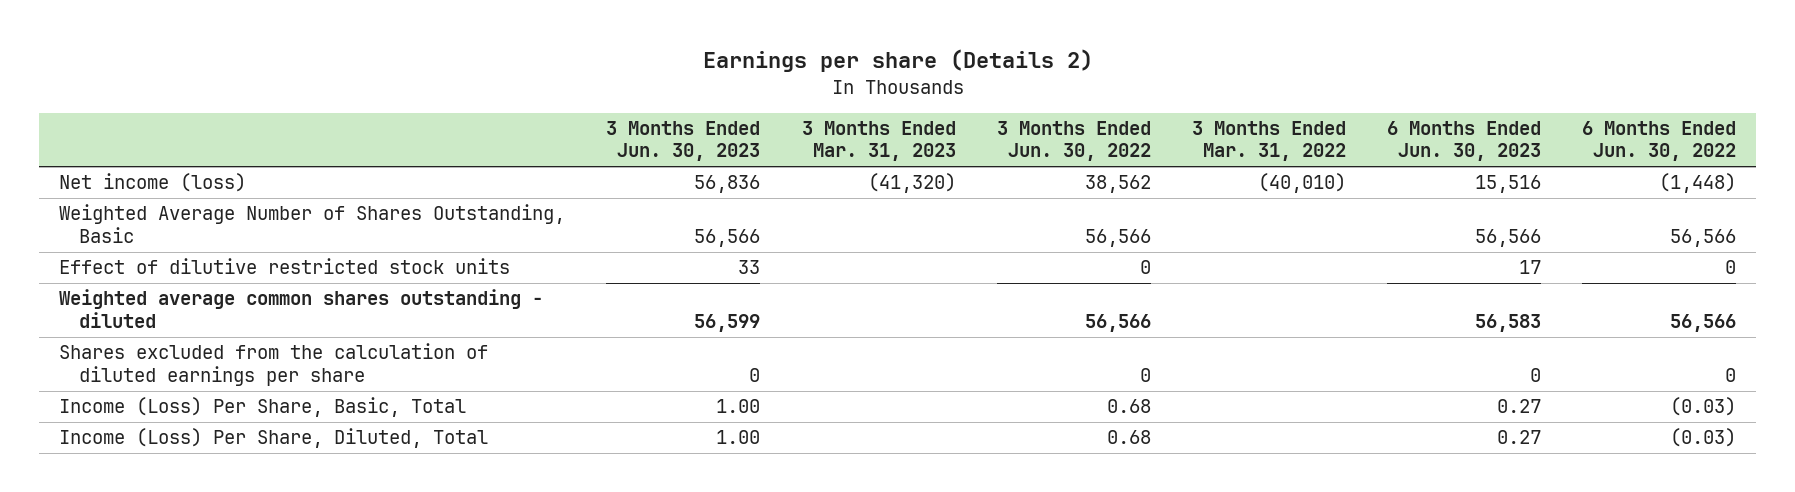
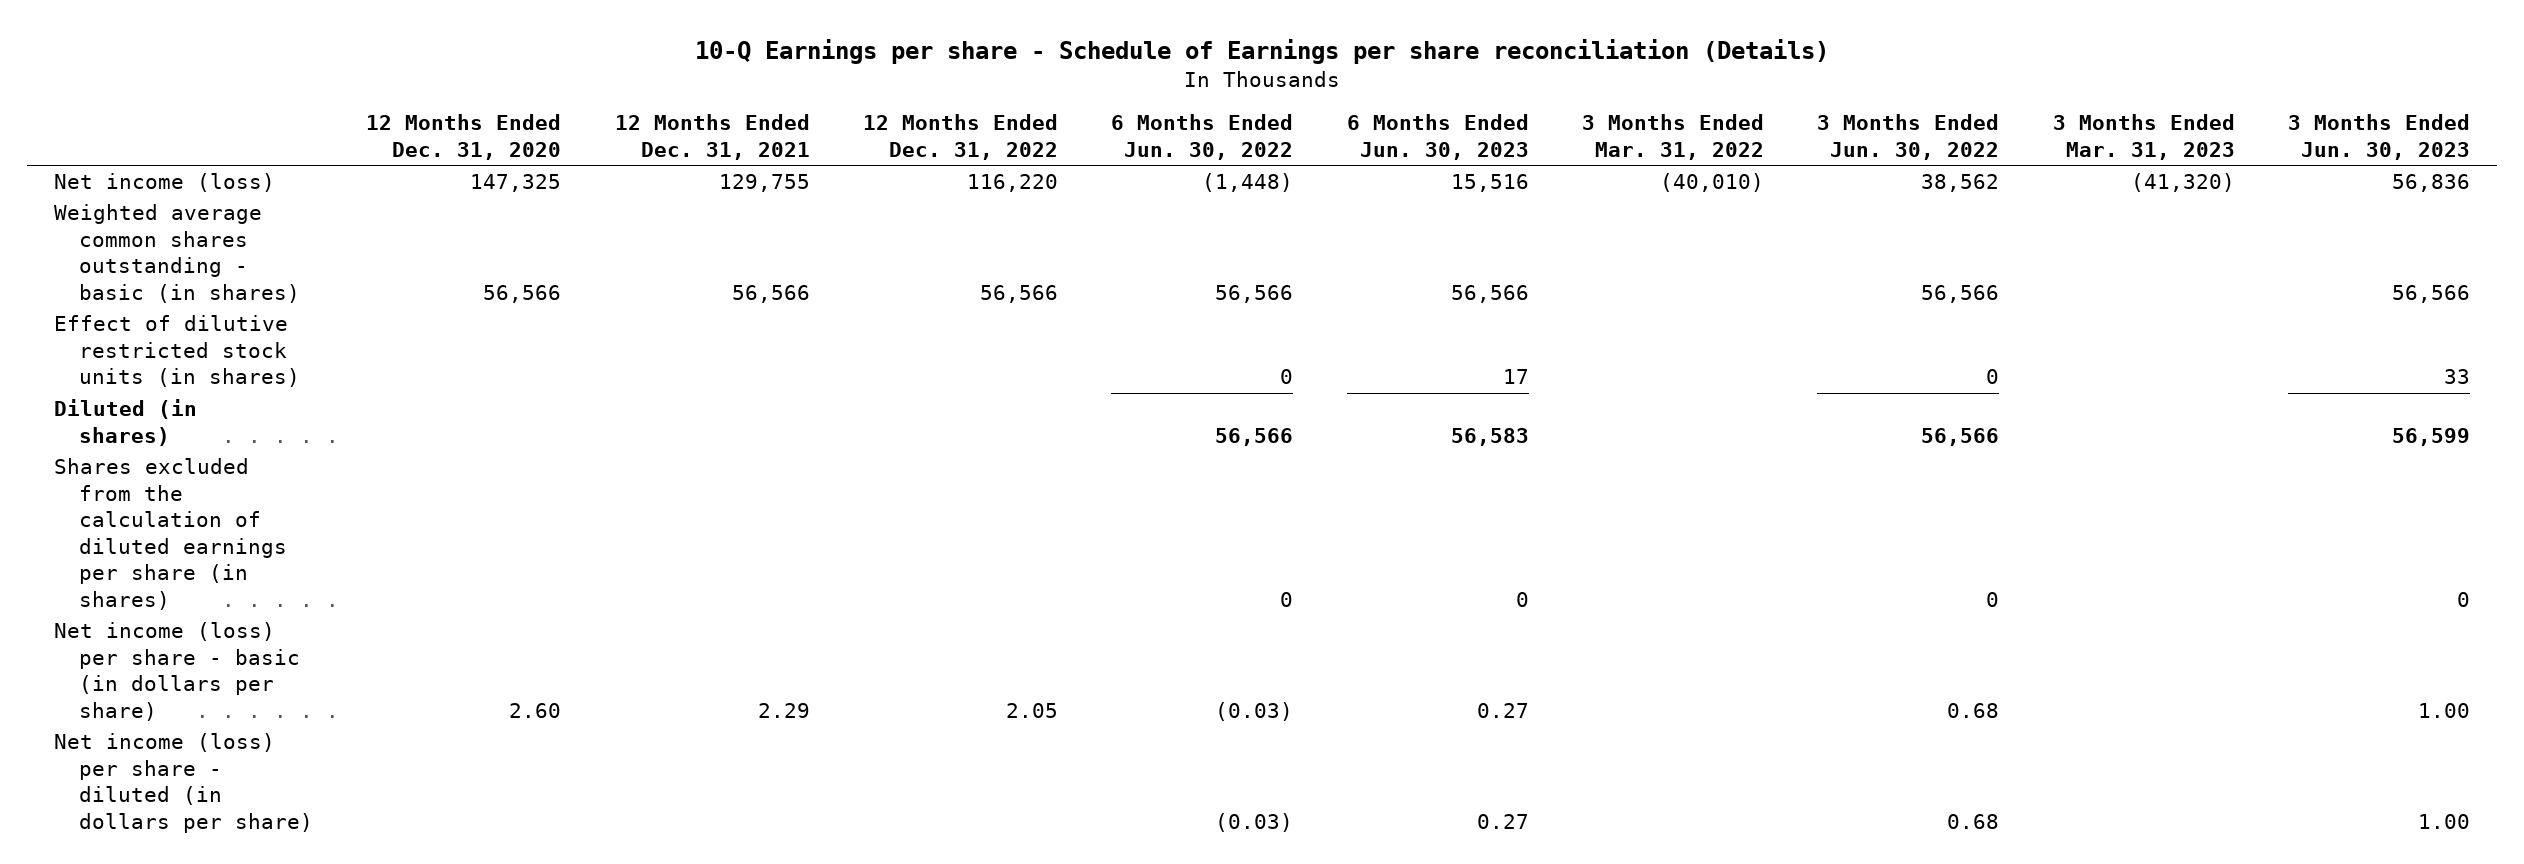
- Earnings per share (Details 2)
+ 10-Q Earnings per share - Schedule of Earnings per share reconciliation (Details)
- | 3 Months Ended Jun. 30, 2023 | 3 Months Ended Mar. 31, 2023 | 3 Months Ended Jun. 30, 2022 | 3 Months Ended Mar. 31, 2022 | 6 Months Ended Jun. 30, 2023 | 6 Months Ended Jun. 30, 2022
+ | 12 Months Ended Dec. 31, 2020 | 12 Months Ended Dec. 31, 2021 | 12 Months Ended Dec. 31, 2022 | 6 Months Ended Jun. 30, 2022 | 6 Months Ended Jun. 30, 2023 | 3 Months Ended Mar. 31, 2022 | 3 Months Ended Jun. 30, 2022 | 3 Months Ended Mar. 31, 2023 | 3 Months Ended Jun. 30, 2023
- Weighted Average Number of Shares Outstanding, Basic | 56,566 | | 56,566 | | 56,566 | 56,566
- Effect of dilutive restricted stock units | 33 | | 0 | | 17 | 0
- Weighted average common shares outstanding - diluted | 56,599 | | 56,566 | | 56,583 | 56,566
- Shares excluded from the calculation of diluted earnings per share | 0 | | 0 | | 0 | 0
- Income (Loss) Per Share, Basic, Total | 1.00 | | 0.68 | | 0.27 | (0.03)
- Income (Loss) Per Share, Diluted, Total | 1.00 | | 0.68 | | 0.27 | (0.03)
+ Weighted average common shares outstanding - basic (in shares) | 56,566 | 56,566 | 56,566 | 56,566 | 56,566 | | 56,566 | | 56,566
+ Effect of dilutive restricted stock units (in shares) | | | | 0 | 17 | | 0 | | 33
+ Diluted (in shares) | | | | 56,566 | 56,583 | | 56,566 | | 56,599
+ Shares excluded from the calculation of diluted earnings per share (in shares) | | | | 0 | 0 | | 0 | | 0
+ Net income (loss) per share - basic (in dollars per share) | 2.60 | 2.29 | 2.05 | (0.03) | 0.27 | | 0.68 | | 1.00
+ Net income (loss) per share - diluted (in dollars per share) | | | | (0.03) | 0.27 | | 0.68 | | 1.00

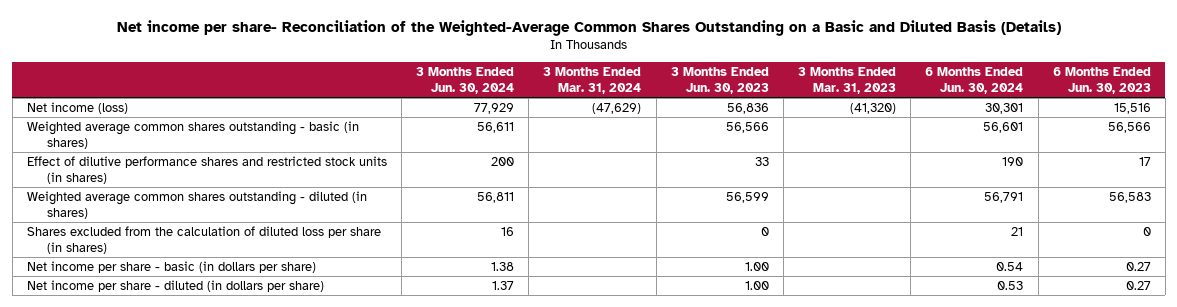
- 10-Q Earnings per share - Schedule of Earnings per share reconciliation (Details)
+ Net income per share- Reconciliation of the Weighted-Average Common Shares Outstanding on a Basic and Diluted Basis (Details)
- | 12 Months Ended Dec. 31, 2020 | 12 Months Ended Dec. 31, 2021 | 12 Months Ended Dec. 31, 2022 | 6 Months Ended Jun. 30, 2022 | 6 Months Ended Jun. 30, 2023 | 3 Months Ended Mar. 31, 2022 | 3 Months Ended Jun. 30, 2022 | 3 Months Ended Mar. 31, 2023 | 3 Months Ended Jun. 30, 2023
+ | 3 Months Ended Jun. 30, 2024 | 3 Months Ended Mar. 31, 2024 | 3 Months Ended Jun. 30, 2023 | 3 Months Ended Mar. 31, 2023 | 6 Months Ended Jun. 30, 2024 | 6 Months Ended Jun. 30, 2023
- Effect of dilutive restricted stock units (in shares) | | | | 0 | 17 | | 0 | | 33
- Diluted (in shares) | | | | 56,566 | 56,583 | | 56,566 | | 56,599
- Shares excluded from the calculation of diluted earnings per share (in shares) | | | | 0 | 0 | | 0 | | 0
- Net income (loss) per share - basic (in dollars per share) | 2.60 | 2.29 | 2.05 | (0.03) | 0.27 | | 0.68 | | 1.00
- Net income (loss) per share - diluted (in dollars per share) | | | | (0.03) | 0.27 | | 0.68 | | 1.00
+ Effect of dilutive performance shares and restricted stock units (in shares) | 200 | | 33 | | 190 | 17
+ Weighted average common shares outstanding - diluted (in shares) | 56,811 | | 56,599 | | 56,791 | 56,583
+ Shares excluded from the calculation of diluted loss per share (in shares) | 16 | | 0 | | 21 | 0
+ Net income per share - basic (in dollars per share) | 1.38 | | 1.00 | | 0.54 | 0.27
+ Net income per share - diluted (in dollars per share) | 1.37 | | 1.00 | | 0.53 | 0.27

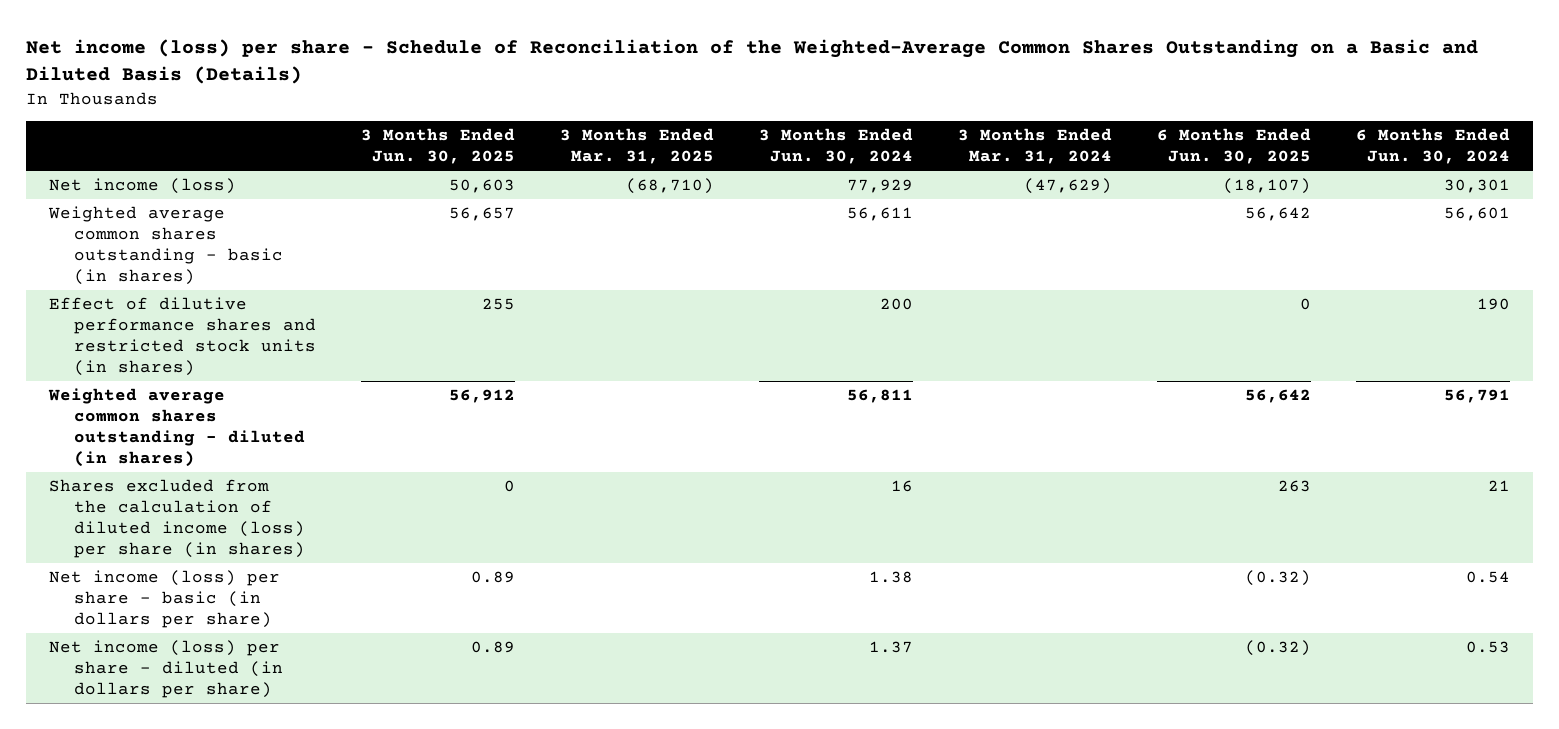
- Net income per share- Reconciliation of the Weighted-Average Common Shares Outstanding on a Basic and Diluted Basis (Details)
+ Net income (loss) per share - Schedule of Reconciliation of the Weighted-Average Common Shares Outstanding on a Basic and Diluted Basis (Details)
- | 3 Months Ended Jun. 30, 2024 | 3 Months Ended Mar. 31, 2024 | 3 Months Ended Jun. 30, 2023 | 3 Months Ended Mar. 31, 2023 | 6 Months Ended Jun. 30, 2024 | 6 Months Ended Jun. 30, 2023
+ | 3 Months Ended Jun. 30, 2025 | 3 Months Ended Mar. 31, 2025 | 3 Months Ended Jun. 30, 2024 | 3 Months Ended Mar. 31, 2024 | 6 Months Ended Jun. 30, 2025 | 6 Months Ended Jun. 30, 2024
- Shares excluded from the calculation of diluted loss per share (in shares) | 16 | | 0 | | 21 | 0
- Net income per share - basic (in dollars per share) | 1.38 | | 1.00 | | 0.54 | 0.27
- Net income per share - diluted (in dollars per share) | 1.37 | | 1.00 | | 0.53 | 0.27
+ Shares excluded from the calculation of diluted income (loss) per share (in shares) | 0 | | 16 | | 263 | 21
+ Net income (loss) per share - basic (in dollars per share) | 0.89 | | 1.38 | | (0.32) | 0.54
+ Net income (loss) per share - diluted (in dollars per share) | 0.89 | | 1.37 | | (0.32) | 0.53

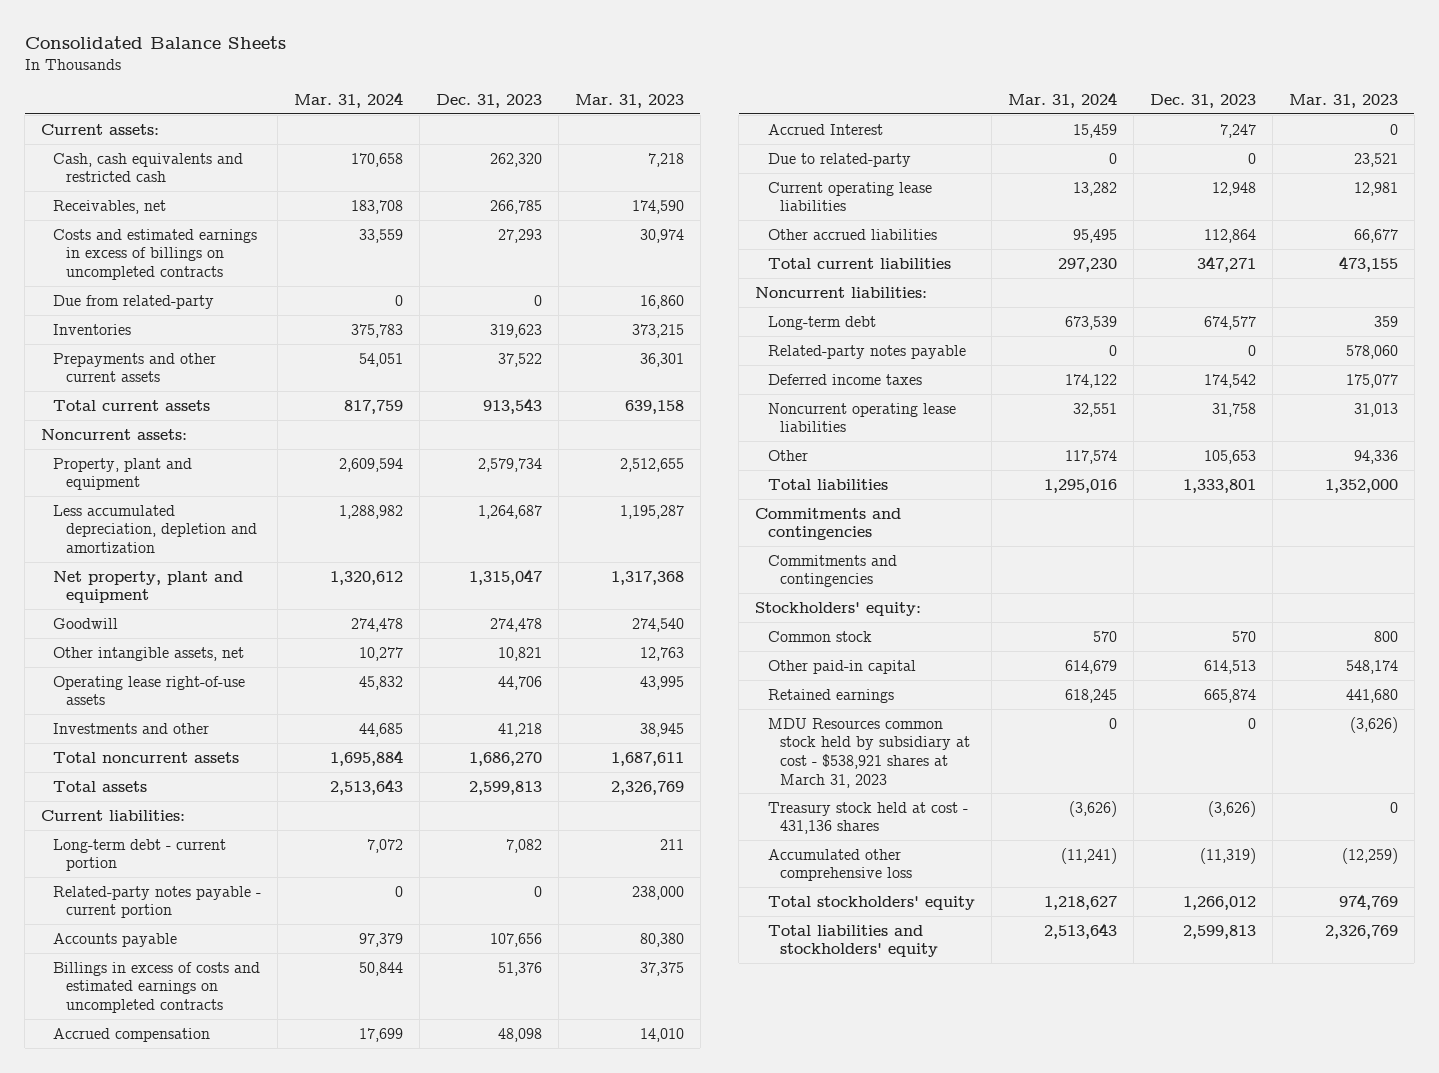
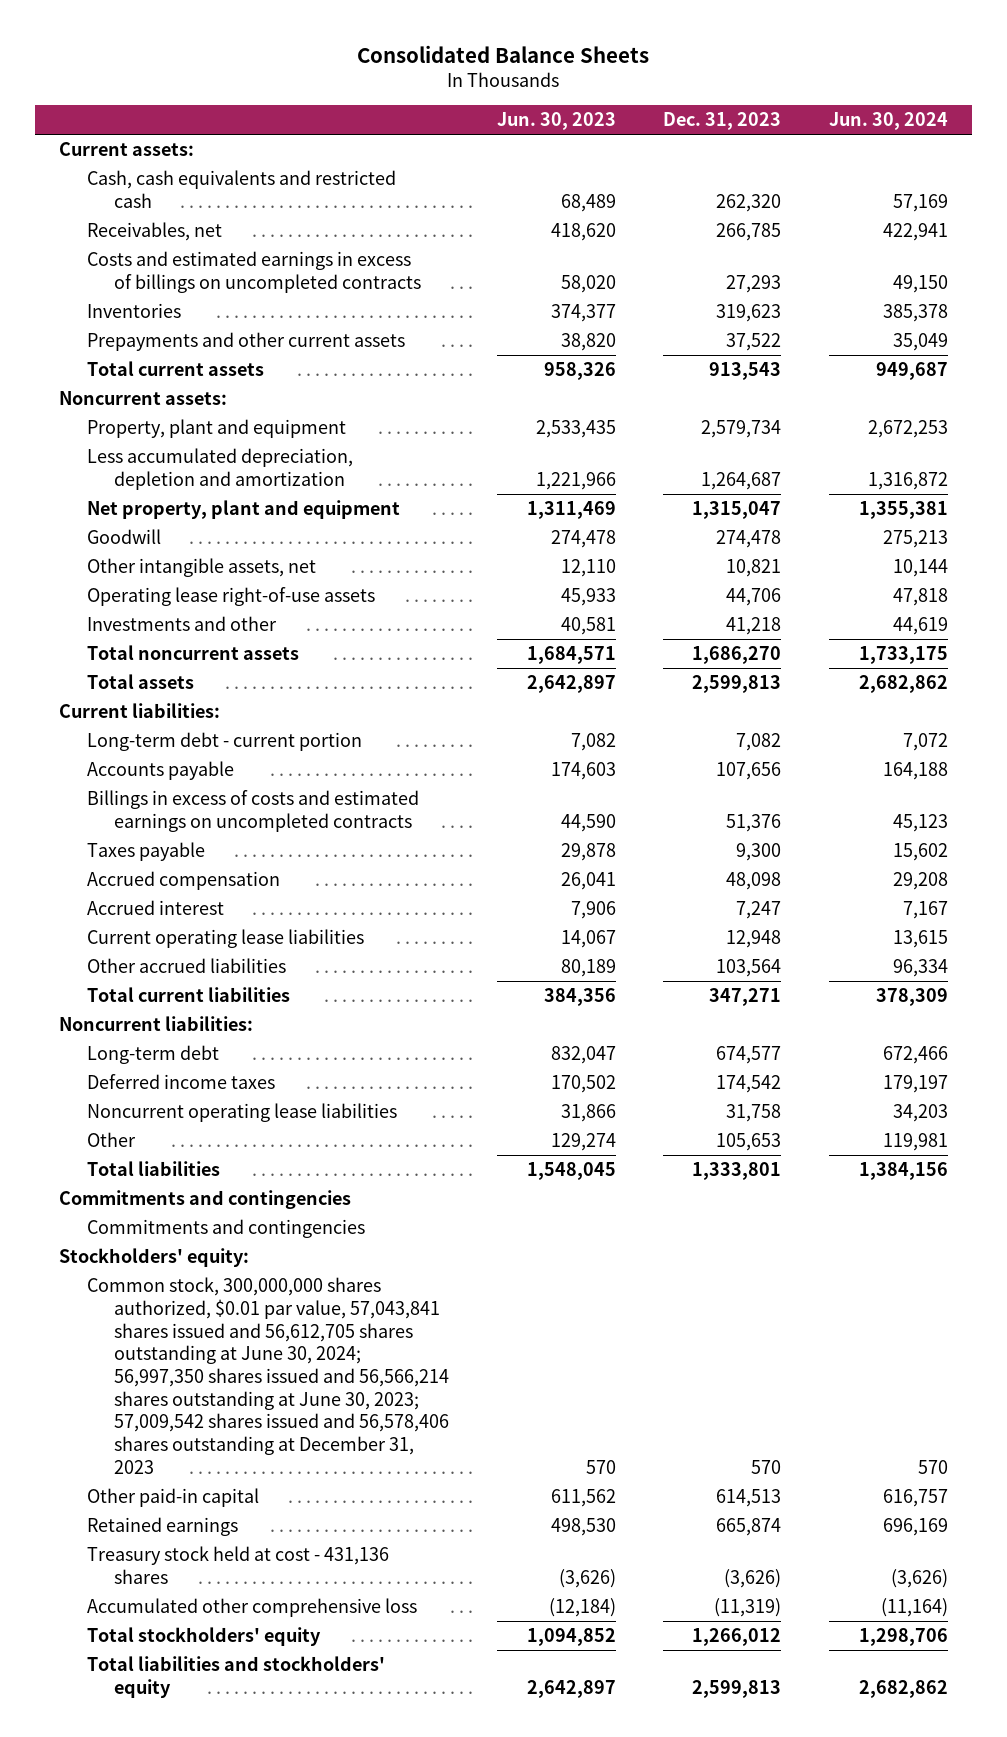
- | Mar. 31, 2024 | Dec. 31, 2023 | Mar. 31, 2023
+ | Jun. 30, 2023 | Dec. 31, 2023 | Jun. 30, 2024
- Due from related-party | 0 | 0 | 16,860
- Related-party notes payable - current portion | 0 | 0 | 238,000
+ Taxes payable | 29,878 | 9,300 | 15,602
- Accrued Interest | 15,459 | 7,247 | 0
- Due to related-party | 0 | 0 | 23,521
+ Accrued interest | 7,906 | 7,247 | 7,167
- Other accrued liabilities | 95,495 | 112,864 | 66,677
+ Other accrued liabilities | 80,189 | 103,564 | 96,334
- Related-party notes payable | 0 | 0 | 578,060
- Common stock | 570 | 570 | 800
+ Common stock, 300,000,000 shares authorized, $0.01 par value, 57,043,841 shares issued and 56,612,705 shares outstanding at June 30, 2024; 56,997,350 shares issued and 56,566,214 shares outstanding at June 30, 2023; 57,009,542 shares issued and 56,578,406 shares outstanding at December 31, 2023 | 570 | 570 | 570
- MDU Resources common stock held by subsidiary at cost - $538,921 shares at March 31, 2023 | 0 | 0 | (3,626)

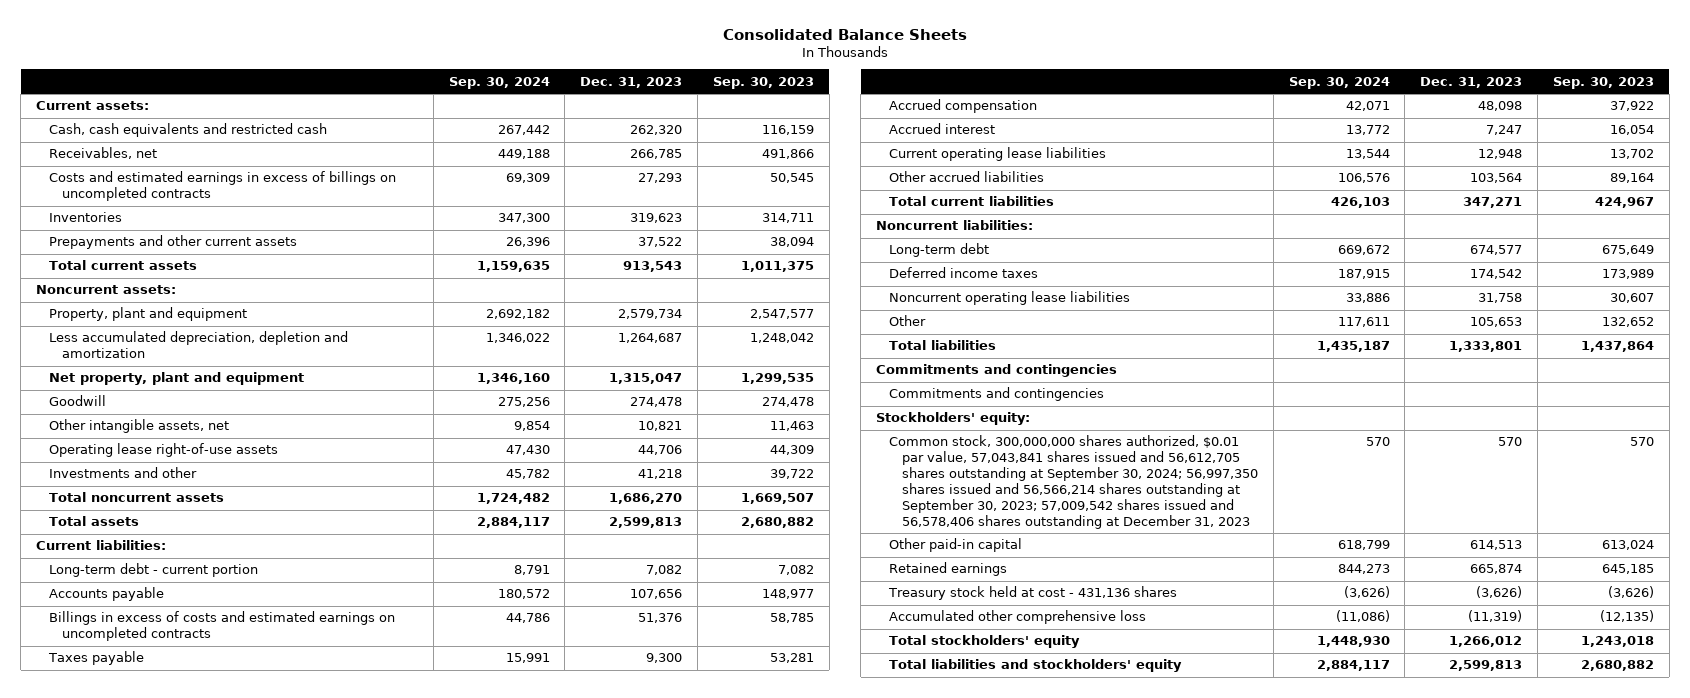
- | Jun. 30, 2023 | Dec. 31, 2023 | Jun. 30, 2024
+ | Sep. 30, 2024 | Dec. 31, 2023 | Sep. 30, 2023
- Common stock, 300,000,000 shares authorized, $0.01 par value, 57,043,841 shares issued and 56,612,705 shares outstanding at June 30, 2024; 56,997,350 shares issued and 56,566,214 shares outstanding at June 30, 2023; 57,009,542 shares issued and 56,578,406 shares outstanding at December 31, 2023 | 570 | 570 | 570
+ Common stock, 300,000,000 shares authorized, $0.01 par value, 57,043,841 shares issued and 56,612,705 shares outstanding at September 30, 2024; 56,997,350 shares issued and 56,566,214 shares outstanding at September 30, 2023; 57,009,542 shares issued and 56,578,406 shares outstanding at December 31, 2023 | 570 | 570 | 570

